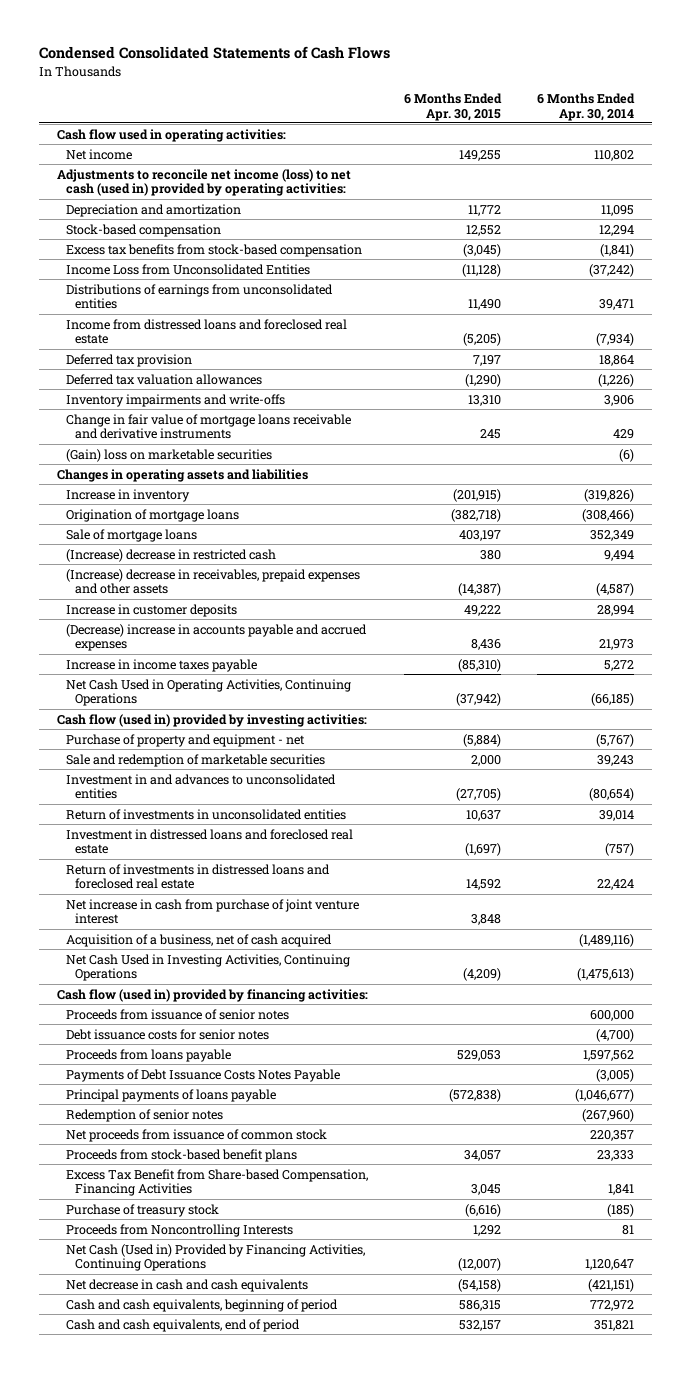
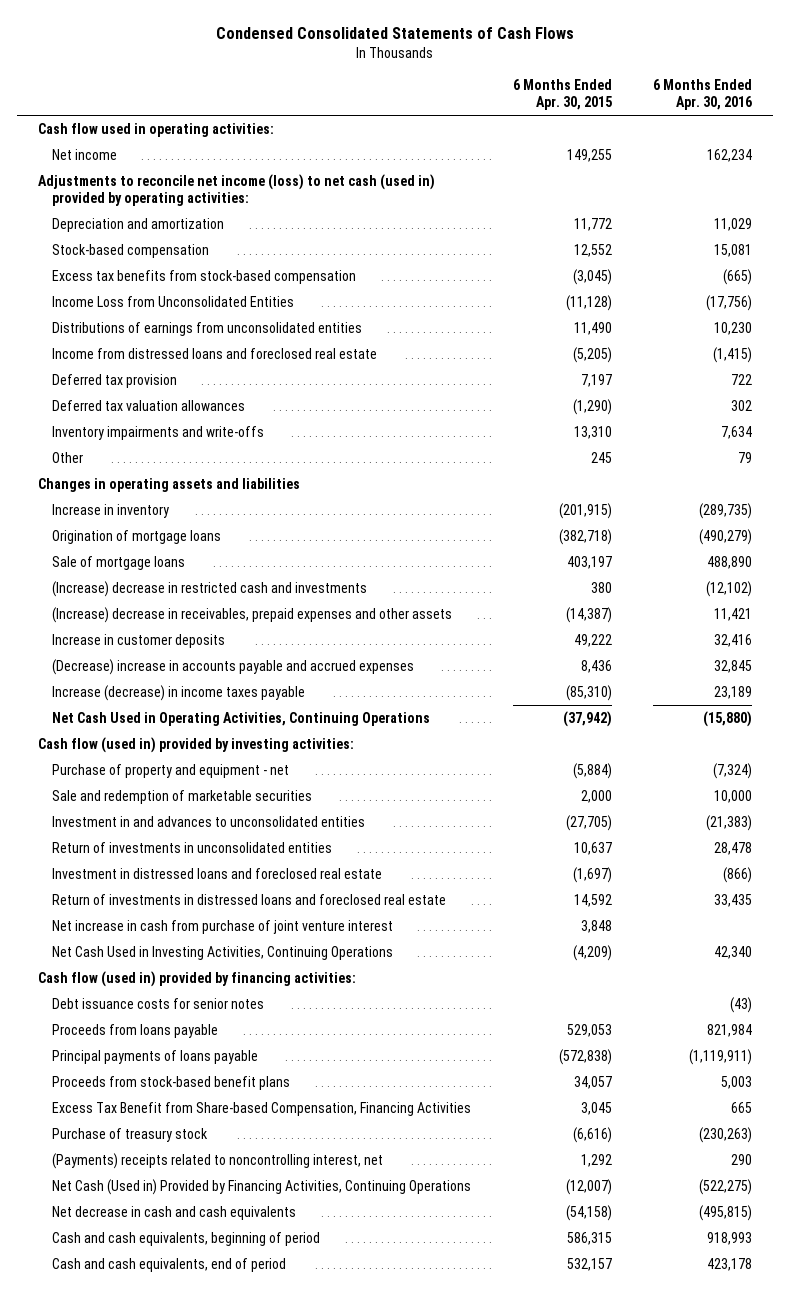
- | 6 Months Ended Apr. 30, 2015 | 6 Months Ended Apr. 30, 2014
+ | 6 Months Ended Apr. 30, 2015 | 6 Months Ended Apr. 30, 2016
- Change in fair value of mortgage loans receivable and derivative instruments | 245 | 429
- (Gain) loss on marketable securities | | (6)
+ Other | 245 | 79
- (Increase) decrease in restricted cash | 380 | 9,494
+ (Increase) decrease in restricted cash and investments | 380 | (12,102)
- Increase in income taxes payable | (85,310) | 5,272
+ Increase (decrease) in income taxes payable | (85,310) | 23,189
- Acquisition of a business, net of cash acquired | | (1,489,116)
- Proceeds from issuance of senior notes | | 600,000
- Payments of Debt Issuance Costs Notes Payable | | (3,005)
- Redemption of senior notes | | (267,960)
- Net proceeds from issuance of common stock | | 220,357
- Proceeds from Noncontrolling Interests | 1,292 | 81
+ (Payments) receipts related to noncontrolling interest, net | 1,292 | 290

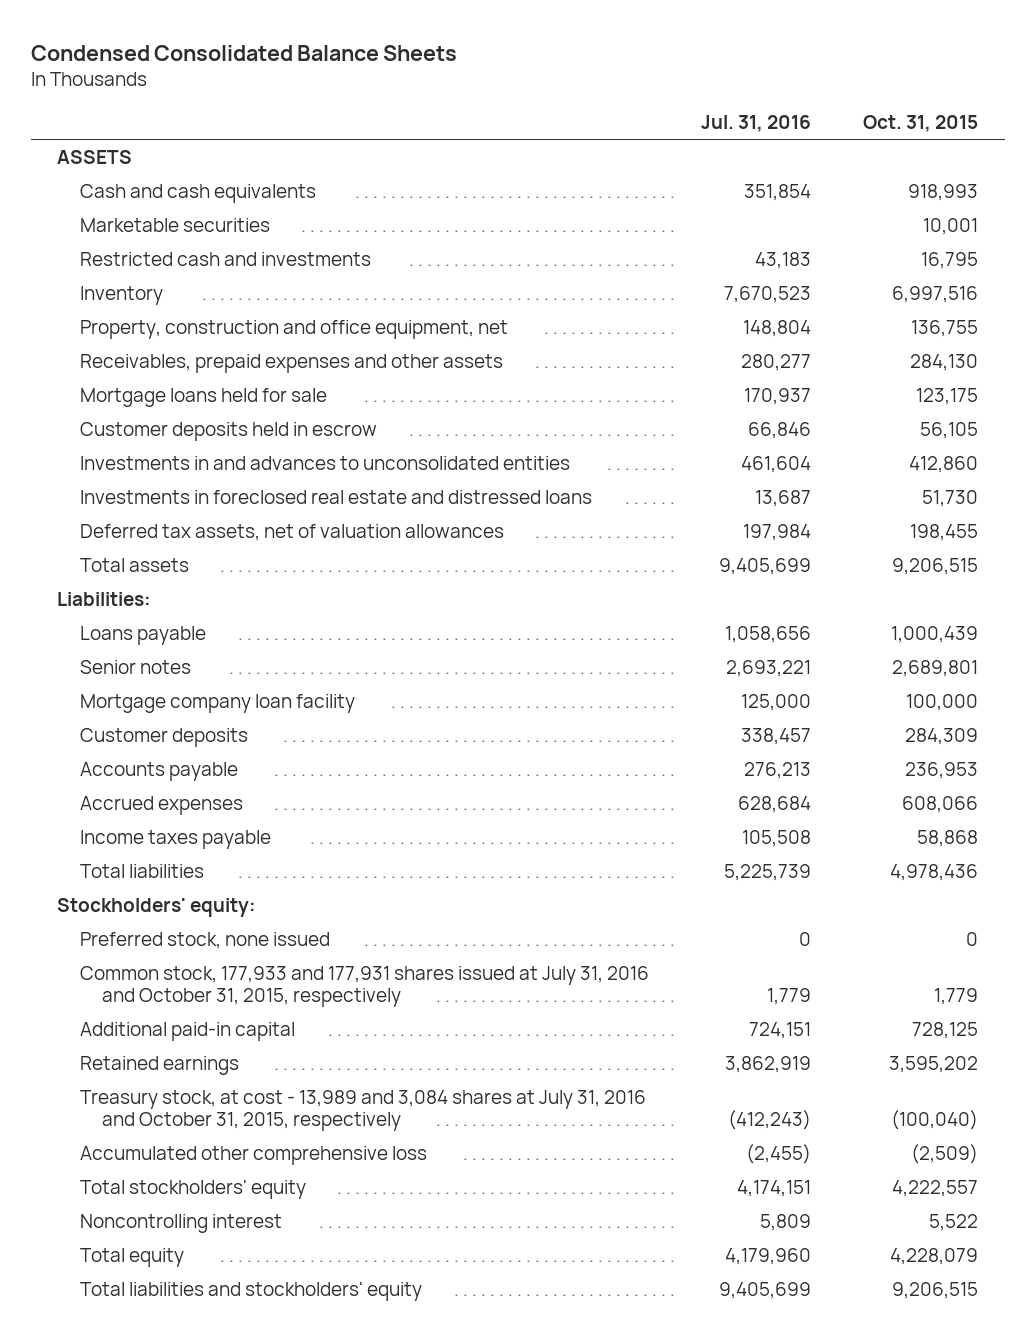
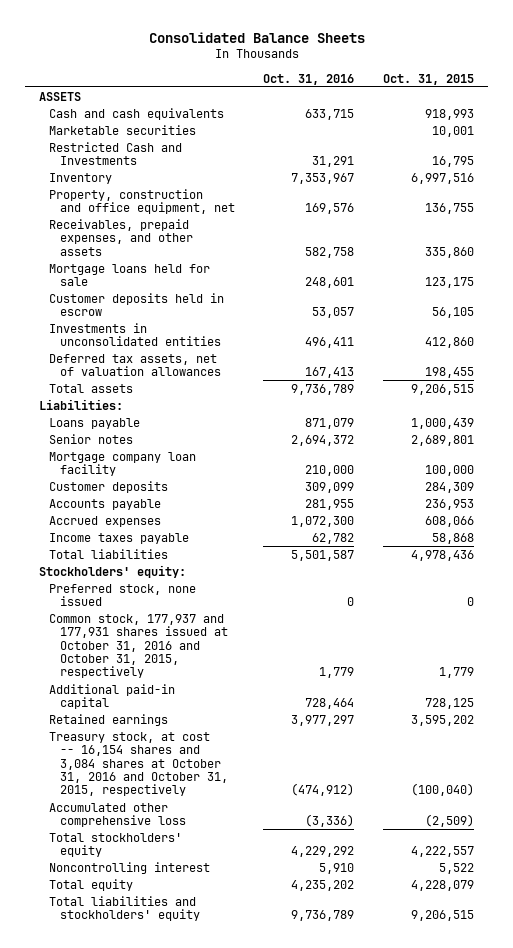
- Condensed Consolidated Balance Sheets
+ Consolidated Balance Sheets
- | Jul. 31, 2016 | Oct. 31, 2015
+ | Oct. 31, 2016 | Oct. 31, 2015
- Restricted cash and investments | 43,183 | 16,795
+ Restricted Cash and Investments | 31,291 | 16,795
- Receivables, prepaid expenses and other assets | 280,277 | 284,130
+ Receivables, prepaid expenses, and other assets | 582,758 | 335,860
- Investments in and advances to unconsolidated entities | 461,604 | 412,860
- Investments in foreclosed real estate and distressed loans | 13,687 | 51,730
+ Investments in unconsolidated entities | 496,411 | 412,860
- Common stock, 177,933 and 177,931 shares issued at July 31, 2016 and October 31, 2015, respectively | 1,779 | 1,779
+ Common stock, 177,937 and 177,931 shares issued at October 31, 2016 and October 31, 2015, respectively | 1,779 | 1,779
- Treasury stock, at cost - 13,989 and 3,084 shares at July 31, 2016 and October 31, 2015, respectively | (412,243) | (100,040)
+ Treasury stock, at cost -- 16,154 shares and 3,084 shares at October 31, 2016 and October 31, 2015, respectively | (474,912) | (100,040)

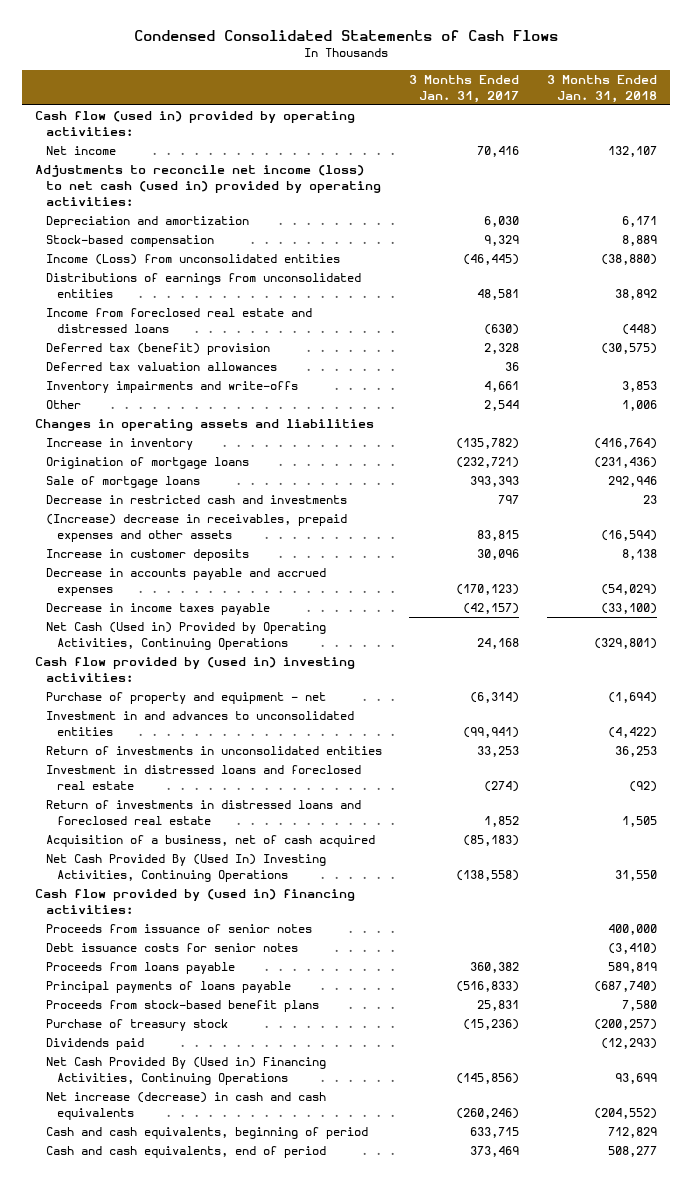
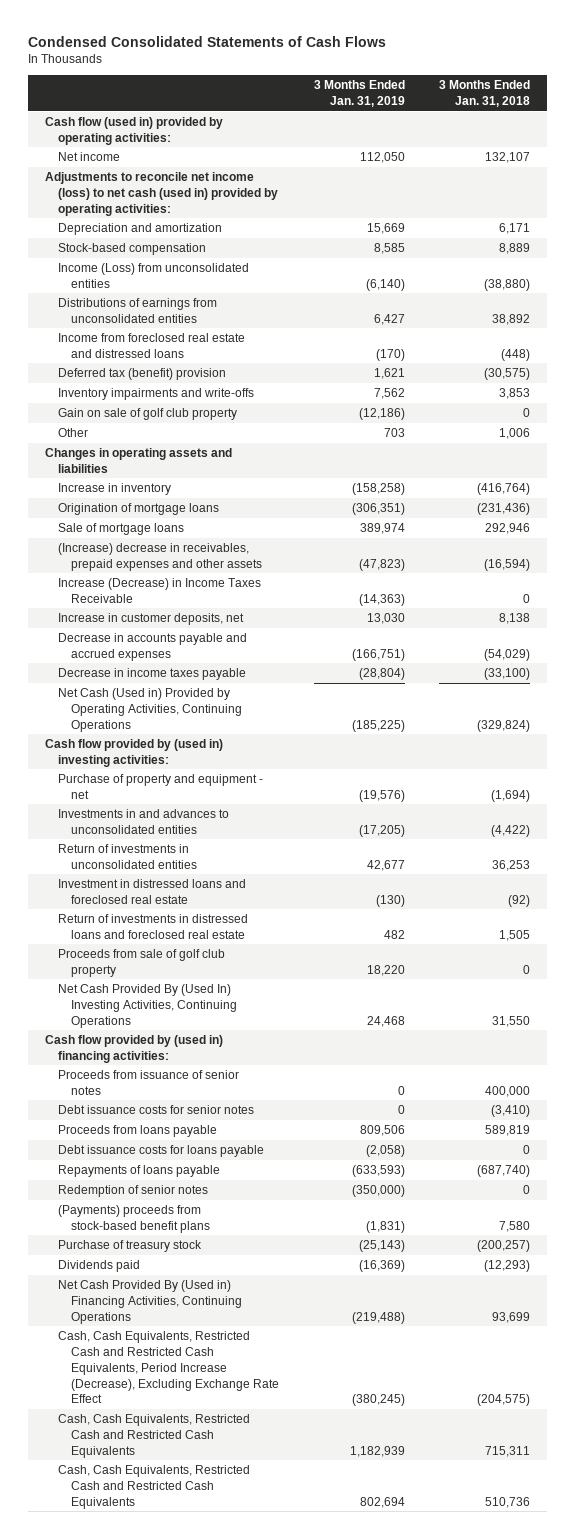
- | 3 Months Ended Jan. 31, 2017 | 3 Months Ended Jan. 31, 2018
+ | 3 Months Ended Jan. 31, 2019 | 3 Months Ended Jan. 31, 2018
- Deferred tax valuation allowances | 36 |
+ Gain on sale of golf club property | (12,186) | 0
- Decrease in restricted cash and investments | 797 | 23
- Increase in customer deposits | 30,096 | 8,138
+ Increase (Decrease) in Income Taxes Receivable | (14,363) | 0
+ Increase in customer deposits, net | 13,030 | 8,138
- Net Cash (Used in) Provided by Operating Activities, Continuing Operations | 24,168 | (329,801)
+ Net Cash (Used in) Provided by Operating Activities, Continuing Operations | (185,225) | (329,824)
- Investment in and advances to unconsolidated entities | (99,941) | (4,422)
+ Investments in and advances to unconsolidated entities | (17,205) | (4,422)
- Acquisition of a business, net of cash acquired | (85,183) |
+ Proceeds from sale of golf club property | 18,220 | 0
- Principal payments of loans payable | (516,833) | (687,740)
- Proceeds from stock-based benefit plans | 25,831 | 7,580
+ Debt issuance costs for loans payable | (2,058) | 0
+ Repayments of loans payable | (633,593) | (687,740)
+ Redemption of senior notes | (350,000) | 0
+ (Payments) proceeds from stock-based benefit plans | (1,831) | 7,580
- Net increase (decrease) in cash and cash equivalents | (260,246) | (204,552)
- Cash and cash equivalents, beginning of period | 633,715 | 712,829
- Cash and cash equivalents, end of period | 373,469 | 508,277
+ Cash, Cash Equivalents, Restricted Cash and Restricted Cash Equivalents, Period Increase (Decrease), Excluding Exchange Rate Effect | (380,245) | (204,575)
+ Cash, Cash Equivalents, Restricted Cash and Restricted Cash Equivalents | 1,182,939 | 715,311
+ Cash, Cash Equivalents, Restricted Cash and Restricted Cash Equivalents | 802,694 | 510,736

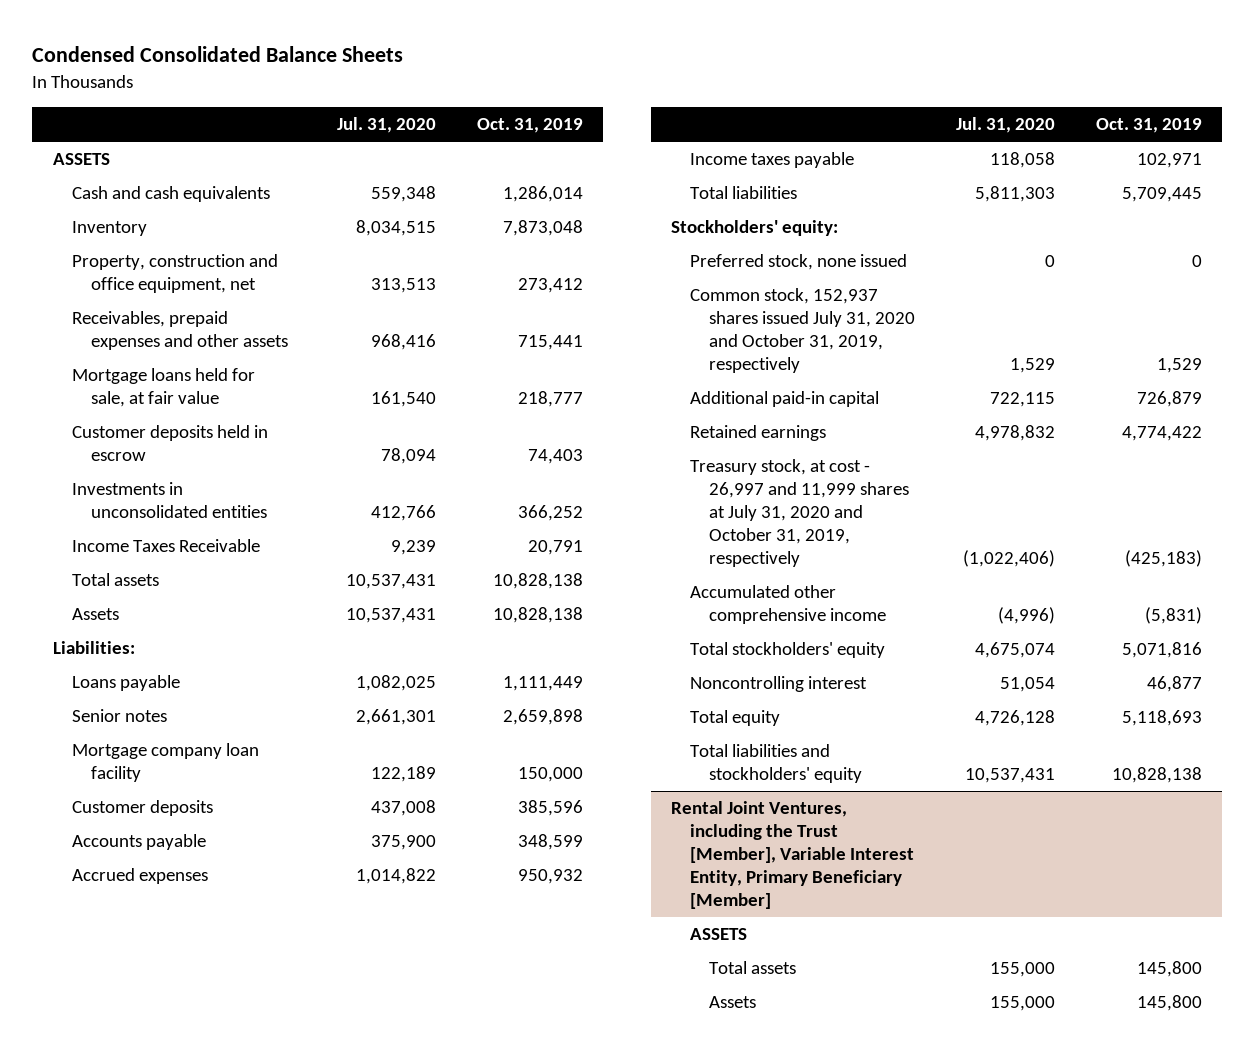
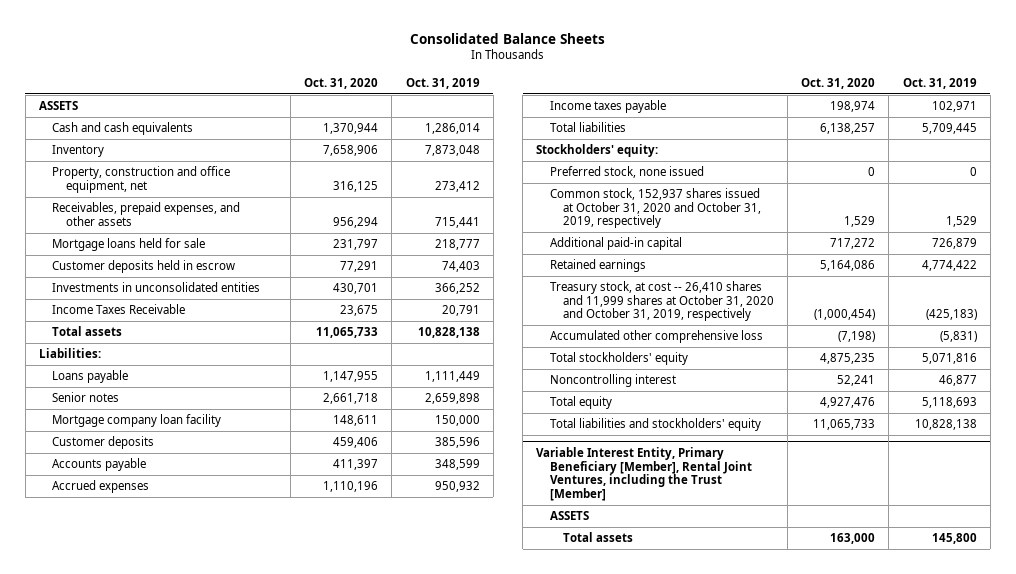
- Condensed Consolidated Balance Sheets
+ Consolidated Balance Sheets
- | Jul. 31, 2020 | Oct. 31, 2019
+ | Oct. 31, 2020 | Oct. 31, 2019
- Receivables, prepaid expenses and other assets | 968,416 | 715,441
- Mortgage loans held for sale, at fair value | 161,540 | 218,777
+ Receivables, prepaid expenses, and other assets | 956,294 | 715,441
+ Mortgage loans held for sale | 231,797 | 218,777
- Assets | 10,537,431 | 10,828,138
- Common stock, 152,937 shares issued July 31, 2020 and October 31, 2019, respectively | 1,529 | 1,529
+ Common stock, 152,937 shares issued at October 31, 2020 and October 31, 2019, respectively | 1,529 | 1,529
- Treasury stock, at cost - 26,997 and 11,999 shares at July 31, 2020 and October 31, 2019, respectively | (1,022,406) | (425,183)
- Accumulated other comprehensive income | (4,996) | (5,831)
+ Treasury stock, at cost -- 26,410 shares and 11,999 shares at October 31, 2020 and October 31, 2019, respectively | (1,000,454) | (425,183)
+ Accumulated other comprehensive loss | (7,198) | (5,831)
- Rental Joint Ventures, including the Trust [Member], Variable Interest Entity, Primary Beneficiary [Member]
+ Variable Interest Entity, Primary Beneficiary [Member], Rental Joint Ventures, including the Trust [Member]
- Assets | 155,000 | 145,800

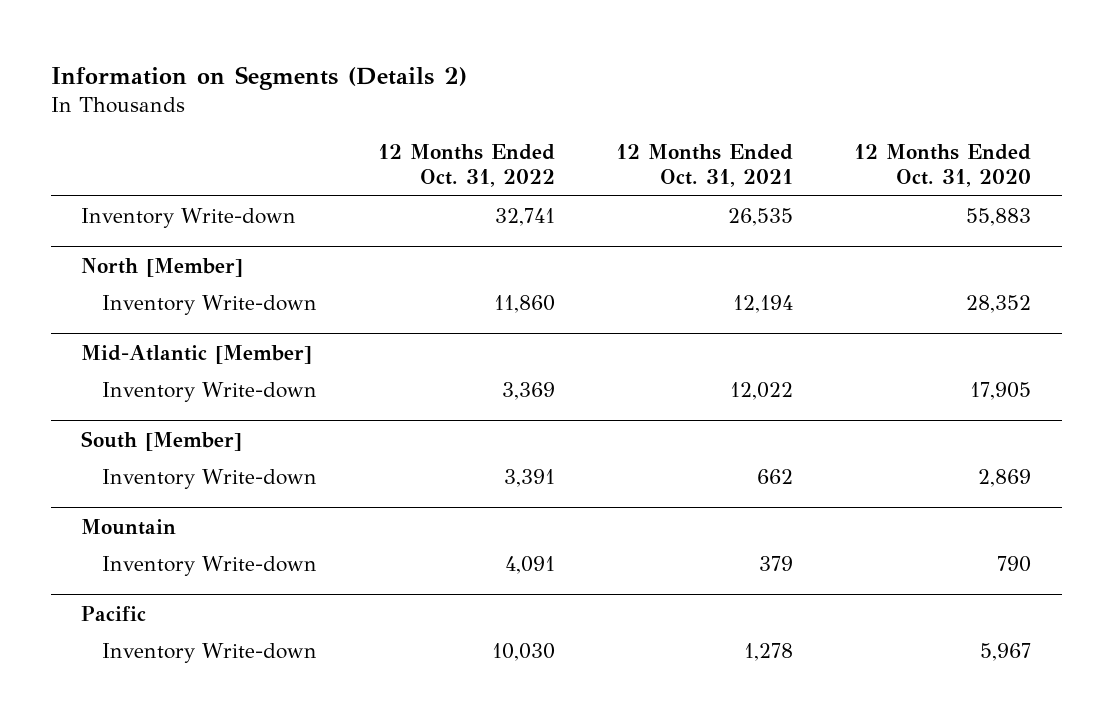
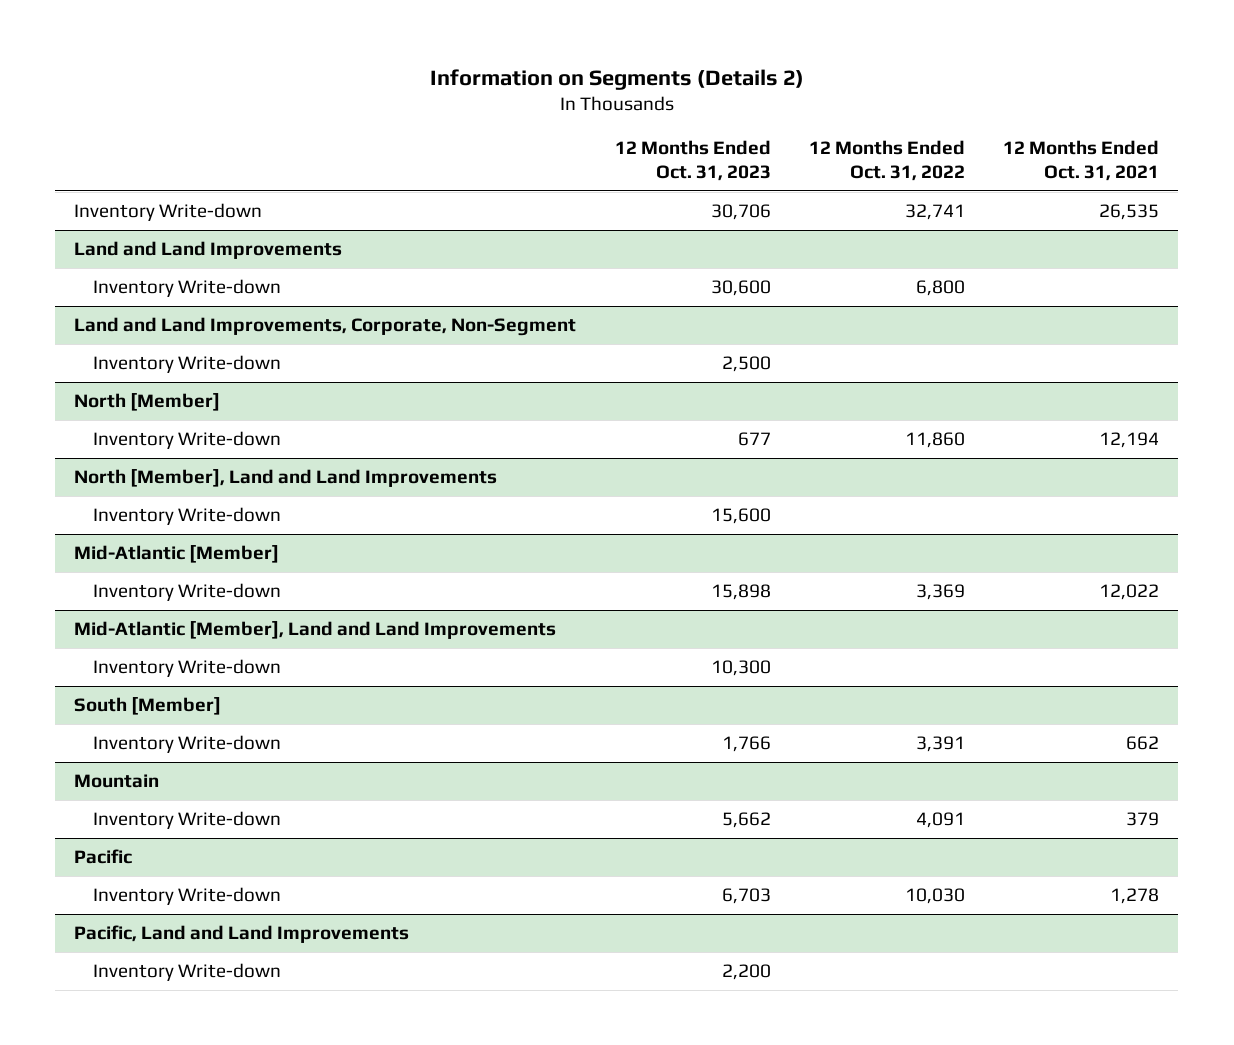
- | 12 Months Ended Oct. 31, 2022 | 12 Months Ended Oct. 31, 2021 | 12 Months Ended Oct. 31, 2020
+ | 12 Months Ended Oct. 31, 2023 | 12 Months Ended Oct. 31, 2022 | 12 Months Ended Oct. 31, 2021
+ Land and Land Improvements
+ Inventory Write-down | 30,600 | 6,800 |
+ Land and Land Improvements, Corporate, Non-Segment
+ Inventory Write-down | 2,500 | |
+ North [Member], Land and Land Improvements
+ Inventory Write-down | 15,600 | |
+ Mid-Atlantic [Member], Land and Land Improvements
+ Inventory Write-down | 10,300 | |
+ Pacific, Land and Land Improvements
+ Inventory Write-down | 2,200 | |

